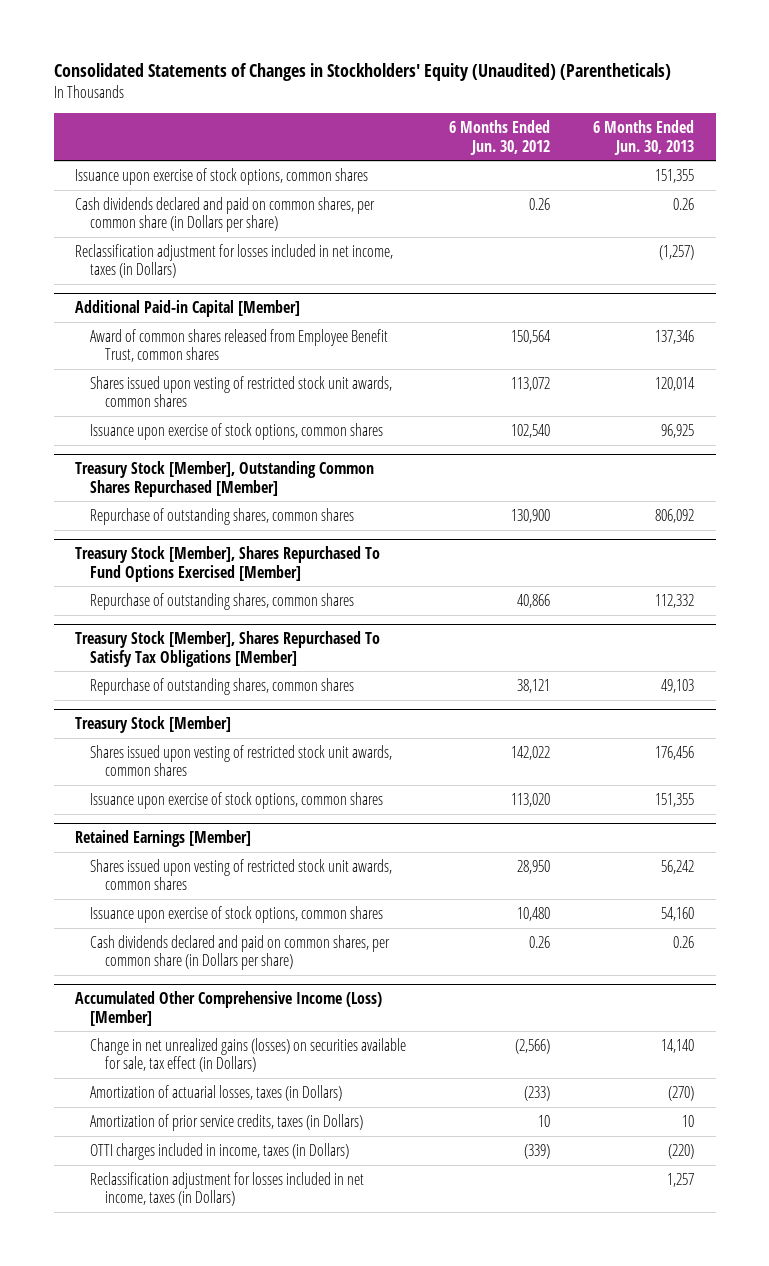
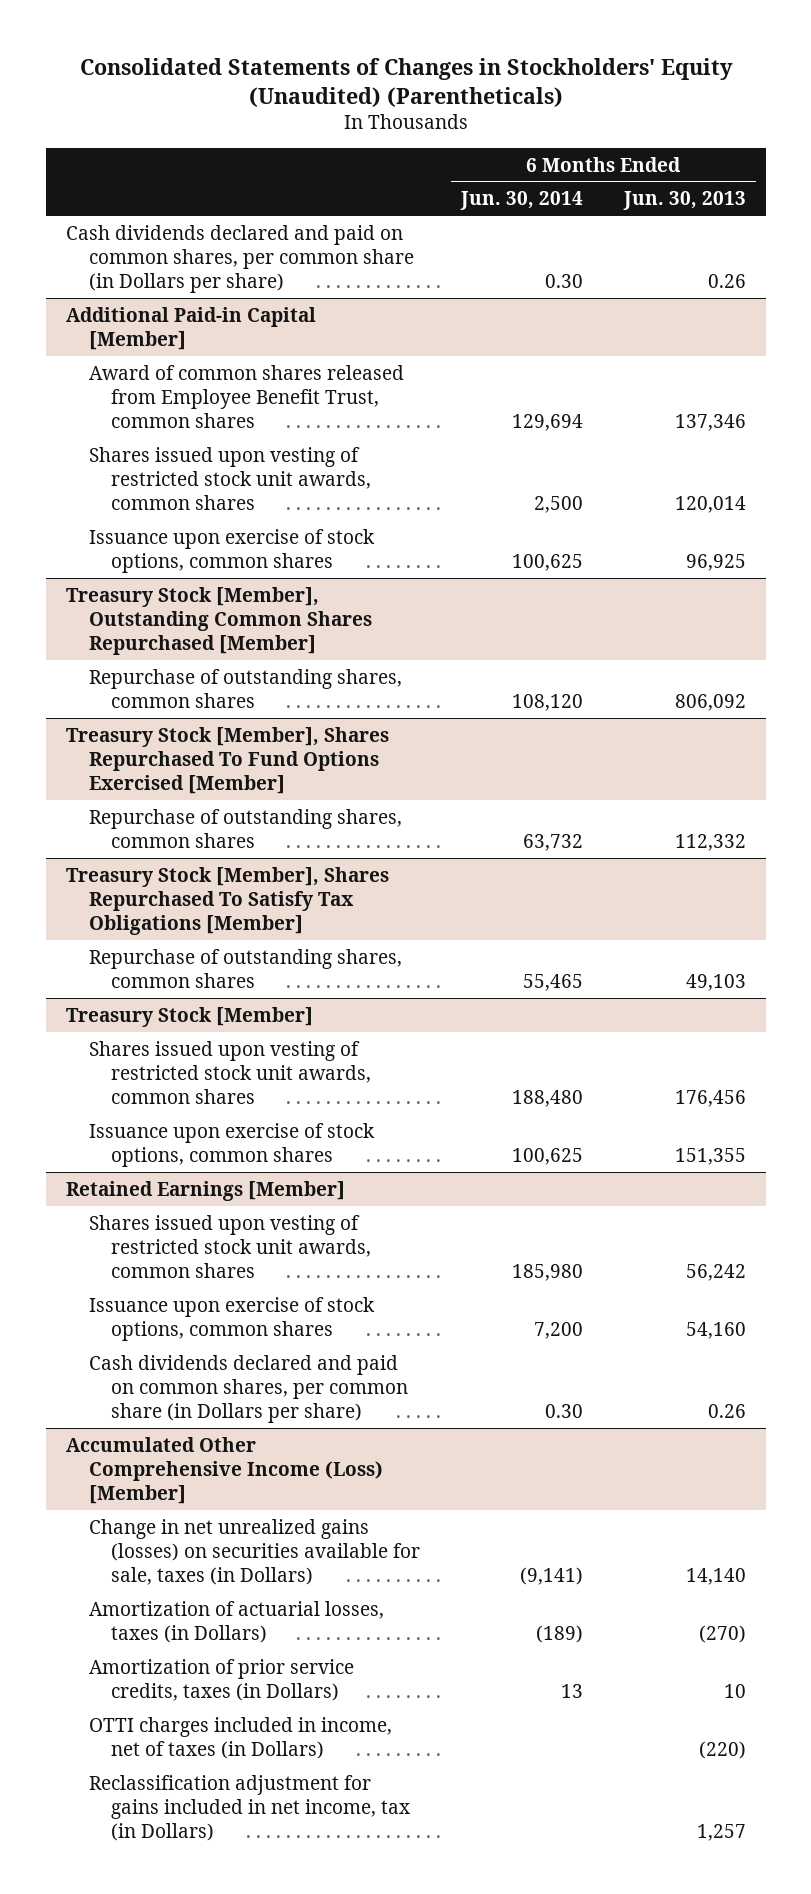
- | 6 Months Ended Jun. 30, 2012 | 6 Months Ended Jun. 30, 2013
+ | 6 Months Ended Jun. 30, 2014 | 6 Months Ended Jun. 30, 2013
- Issuance upon exercise of stock options, common shares | | 151,355
- Reclassification adjustment for losses included in net income, taxes (in Dollars) | | (1,257)
@ Accumulated Other Comprehensive Income (Loss) [Member]
- Change in net unrealized gains (losses) on securities available for sale, tax effect (in Dollars) | (2,566) | 14,140
+ Change in net unrealized gains (losses) on securities available for sale, taxes (in Dollars) | (9,141) | 14,140
- OTTI charges included in income, taxes (in Dollars) | (339) | (220)
- Reclassification adjustment for losses included in net income, taxes (in Dollars) | | 1,257
+ OTTI charges included in income, net of taxes (in Dollars) | | (220)
+ Reclassification adjustment for gains included in net income, tax (in Dollars) | | 1,257

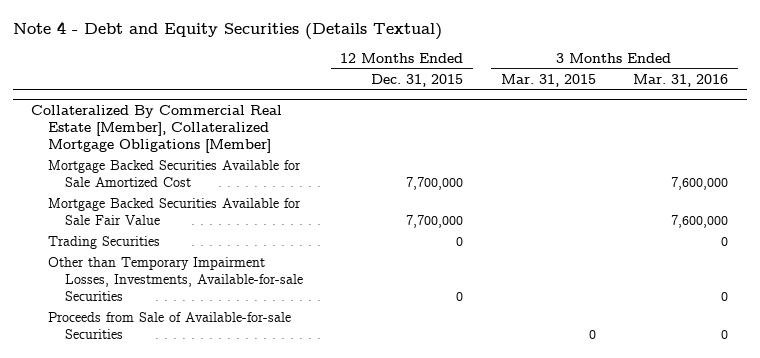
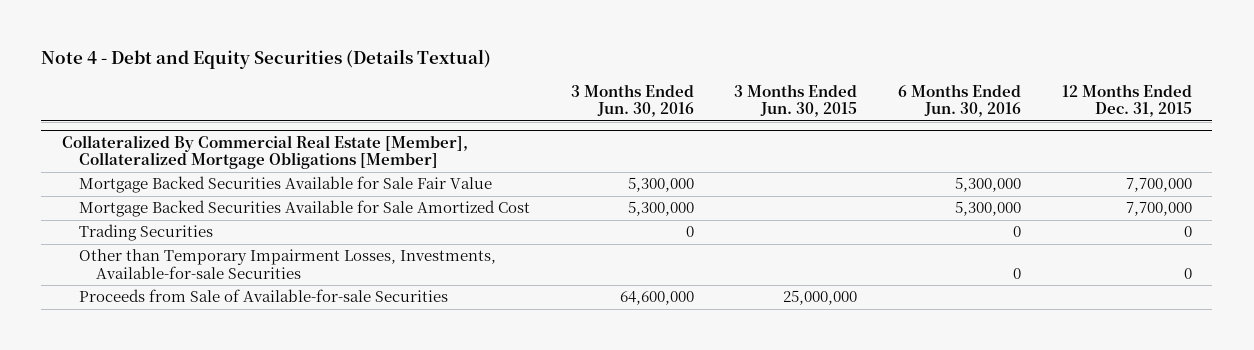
- | 12 Months Ended Dec. 31, 2015 | 3 Months Ended Mar. 31, 2015 | 3 Months Ended Mar. 31, 2016
+ | 3 Months Ended Jun. 30, 2016 | 3 Months Ended Jun. 30, 2015 | 6 Months Ended Jun. 30, 2016 | 12 Months Ended Dec. 31, 2015
@ Collateralized By Commercial Real Estate [Member], Collateralized Mortgage Obligations [Member]
moved down: Mortgage Backed Securities Available for Sale Amortized Cost | 5,300,000 | | 5,300,000 | 7,700,000

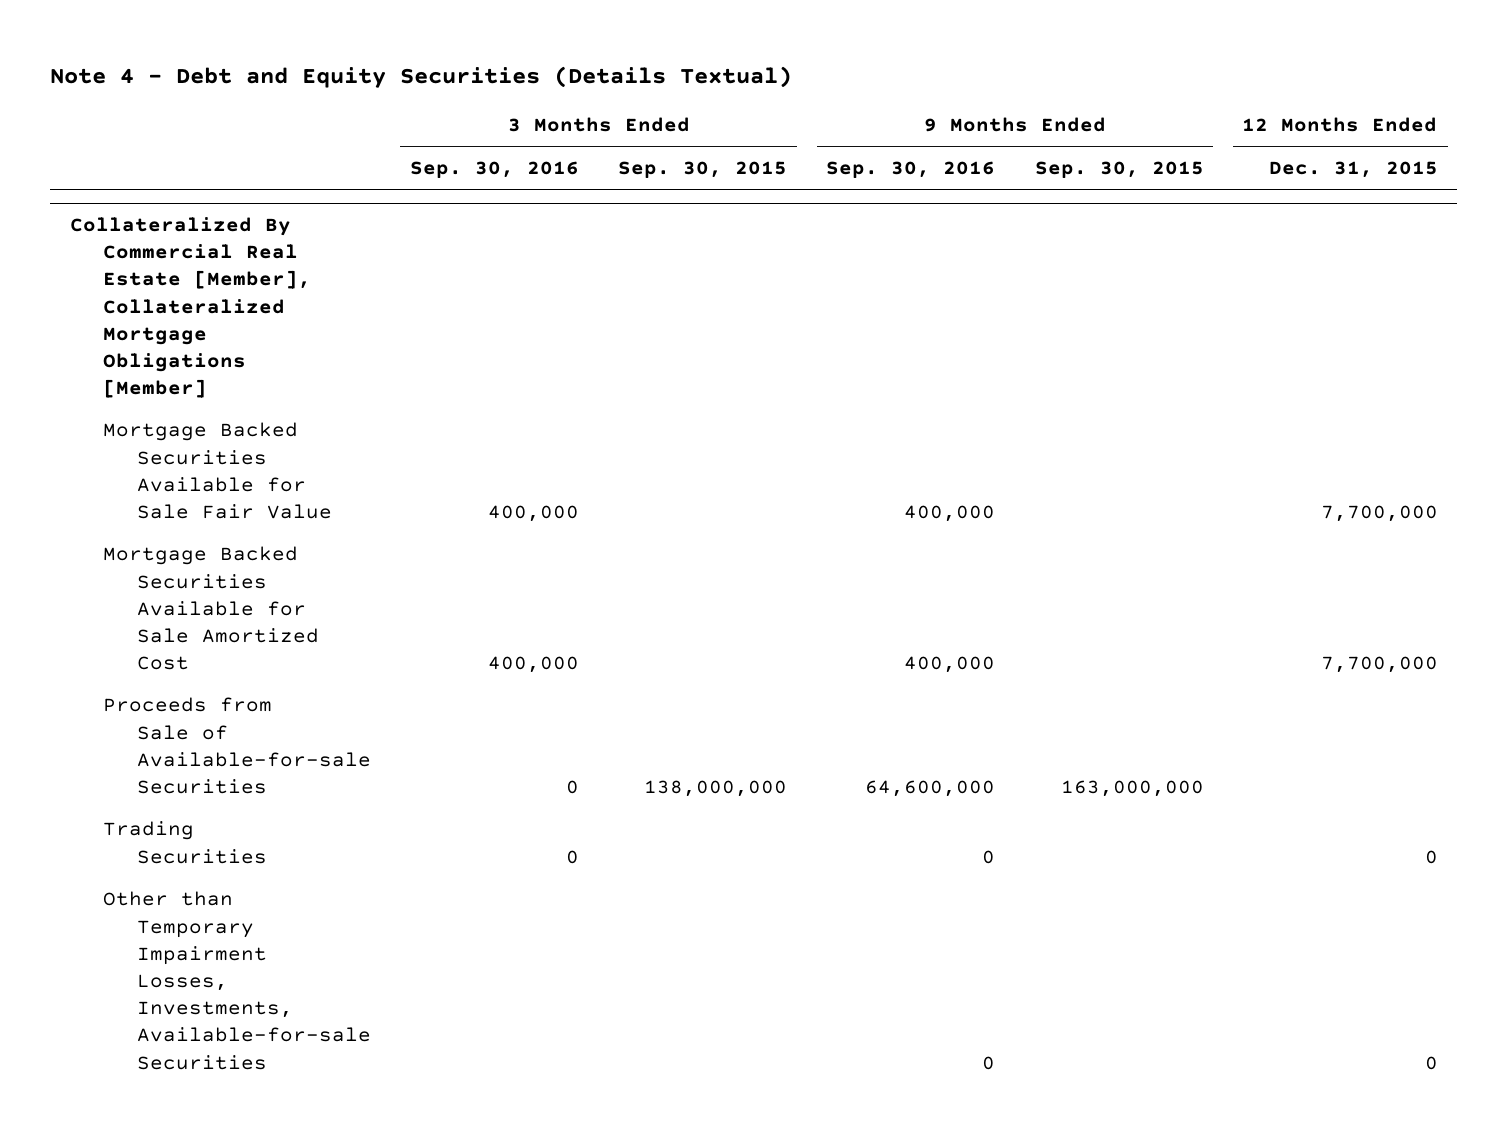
- | 3 Months Ended Jun. 30, 2016 | 3 Months Ended Jun. 30, 2015 | 6 Months Ended Jun. 30, 2016 | 12 Months Ended Dec. 31, 2015
+ | 3 Months Ended Sep. 30, 2016 | 3 Months Ended Sep. 30, 2015 | 9 Months Ended Sep. 30, 2016 | 9 Months Ended Sep. 30, 2015 | 12 Months Ended Dec. 31, 2015
@ Collateralized By Commercial Real Estate [Member], Collateralized Mortgage Obligations [Member]
moved up: Proceeds from Sale of Available-for-sale Securities | 0 | 138,000,000 | 64,600,000 | 163,000,000 |

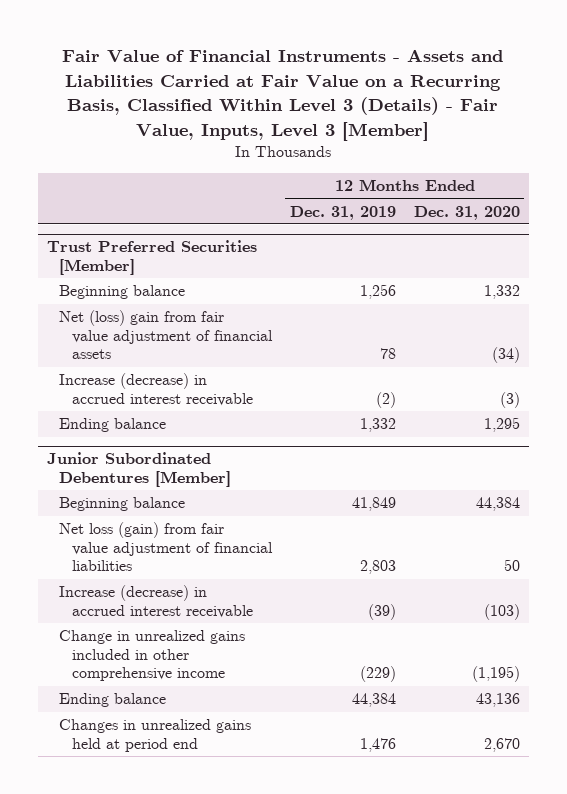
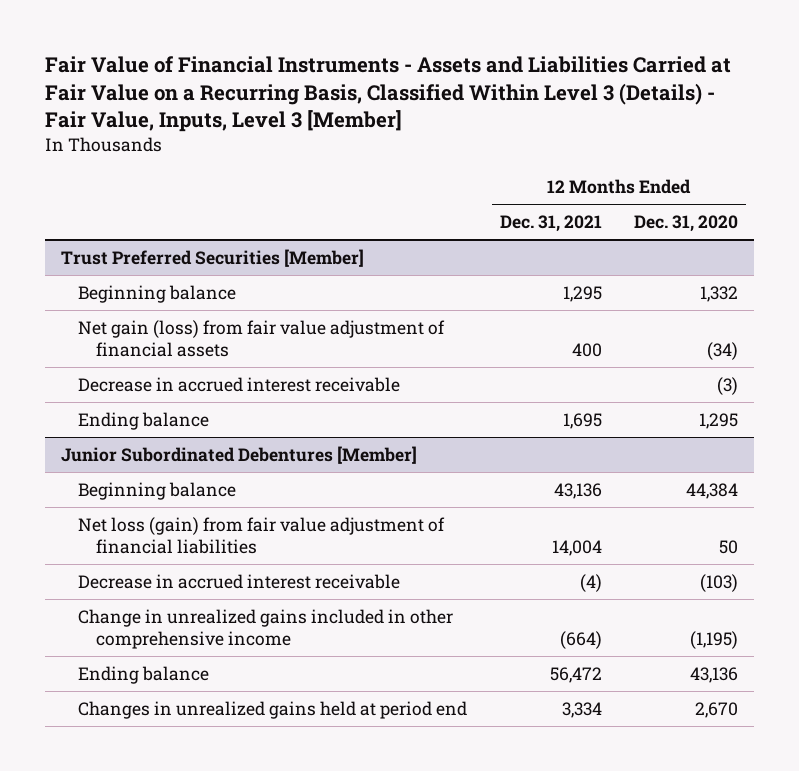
- | 12 Months Ended Dec. 31, 2019 | 12 Months Ended Dec. 31, 2020
+ | 12 Months Ended Dec. 31, 2021 | 12 Months Ended Dec. 31, 2020
@ Trust Preferred Securities [Member]
- Net (loss) gain from fair value adjustment of financial assets | 78 | (34)
- Increase (decrease) in accrued interest receivable | (2) | (3)
+ Net gain (loss) from fair value adjustment of financial assets | 400 | (34)
+ Decrease in accrued interest receivable | | (3)
@ Junior Subordinated Debentures [Member]
- Increase (decrease) in accrued interest receivable | (39) | (103)
+ Decrease in accrued interest receivable | (4) | (103)

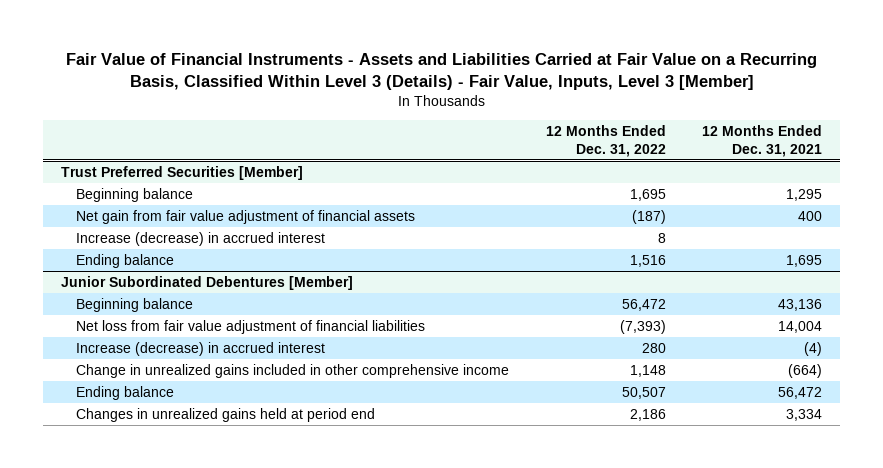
- | 12 Months Ended Dec. 31, 2021 | 12 Months Ended Dec. 31, 2020
+ | 12 Months Ended Dec. 31, 2022 | 12 Months Ended Dec. 31, 2021
@ Trust Preferred Securities [Member]
- Net gain (loss) from fair value adjustment of financial assets | 400 | (34)
- Decrease in accrued interest receivable | | (3)
+ Net gain from fair value adjustment of financial assets | (187) | 400
+ Increase (decrease) in accrued interest | 8 |
@ Junior Subordinated Debentures [Member]
- Net loss (gain) from fair value adjustment of financial liabilities | 14,004 | 50
- Decrease in accrued interest receivable | (4) | (103)
+ Net loss from fair value adjustment of financial liabilities | (7,393) | 14,004
+ Increase (decrease) in accrued interest | 280 | (4)

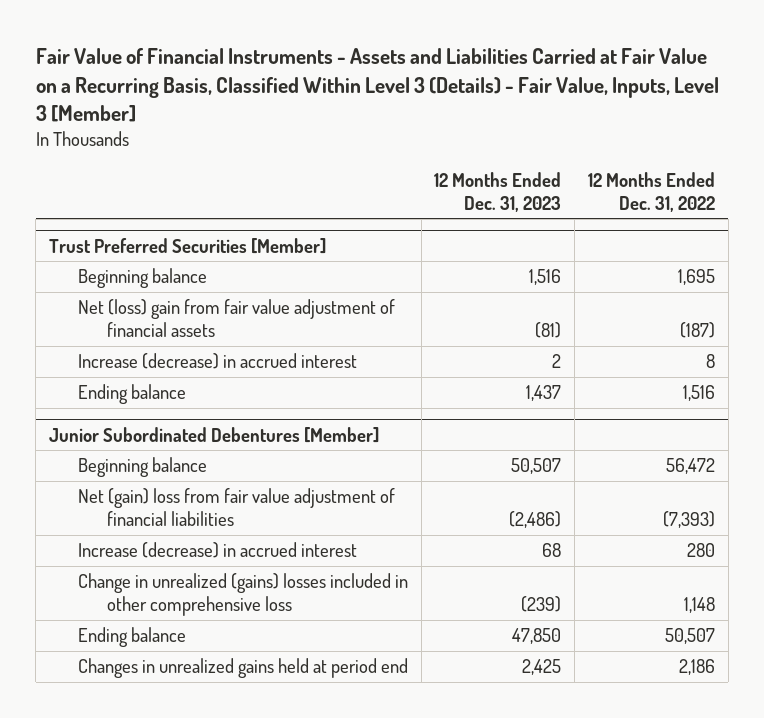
- | 12 Months Ended Dec. 31, 2022 | 12 Months Ended Dec. 31, 2021
+ | 12 Months Ended Dec. 31, 2023 | 12 Months Ended Dec. 31, 2022
@ Trust Preferred Securities [Member]
- Net gain from fair value adjustment of financial assets | (187) | 400
+ Net (loss) gain from fair value adjustment of financial assets | (81) | (187)
@ Junior Subordinated Debentures [Member]
- Net loss from fair value adjustment of financial liabilities | (7,393) | 14,004
+ Net (gain) loss from fair value adjustment of financial liabilities | (2,486) | (7,393)
- Change in unrealized gains included in other comprehensive income | 1,148 | (664)
+ Change in unrealized (gains) losses included in other comprehensive loss | (239) | 1,148

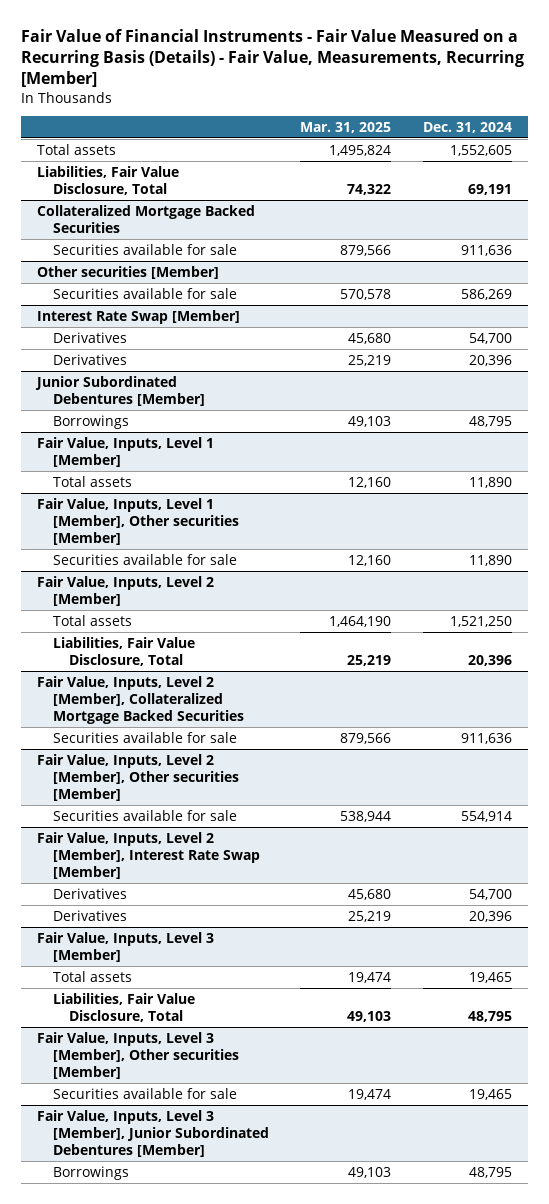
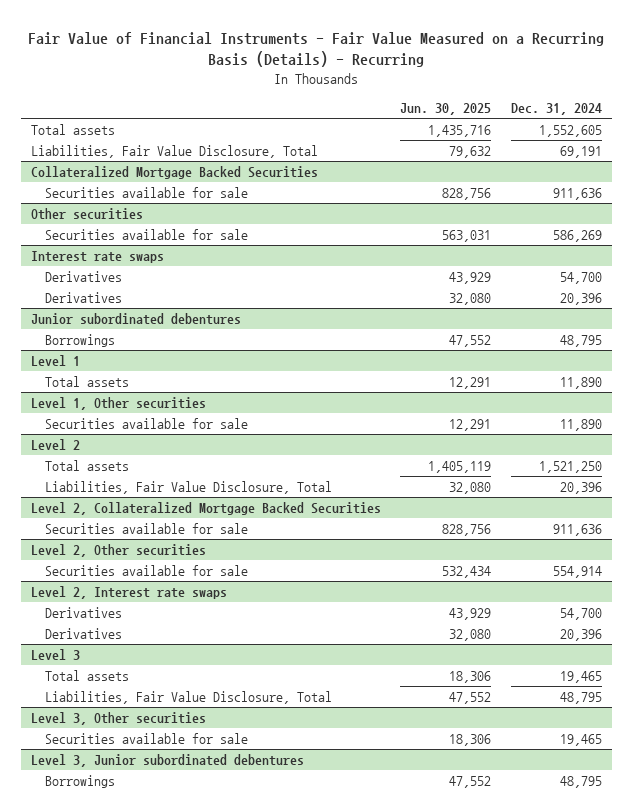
- Fair Value of Financial Instruments - Fair Value Measured on a Recurring Basis (Details) - Fair Value, Measurements, Recurring [Member]
+ Fair Value of Financial Instruments - Fair Value Measured on a Recurring Basis (Details) - Recurring
- | Mar. 31, 2025 | Dec. 31, 2024
+ | Jun. 30, 2025 | Dec. 31, 2024
- Other securities [Member]
+ Other securities
- Interest Rate Swap [Member]
+ Interest rate swaps
- Junior Subordinated Debentures [Member]
+ Junior subordinated debentures
- Fair Value, Inputs, Level 1 [Member]
+ Level 1
- Fair Value, Inputs, Level 1 [Member], Other securities [Member]
+ Level 1, Other securities
- Fair Value, Inputs, Level 2 [Member]
+ Level 2
- Fair Value, Inputs, Level 2 [Member], Collateralized Mortgage Backed Securities
+ Level 2, Collateralized Mortgage Backed Securities
- Fair Value, Inputs, Level 2 [Member], Other securities [Member]
+ Level 2, Other securities
- Fair Value, Inputs, Level 2 [Member], Interest Rate Swap [Member]
+ Level 2, Interest rate swaps
- Fair Value, Inputs, Level 3 [Member]
+ Level 3
- Fair Value, Inputs, Level 3 [Member], Other securities [Member]
+ Level 3, Other securities
- Fair Value, Inputs, Level 3 [Member], Junior Subordinated Debentures [Member]
+ Level 3, Junior subordinated debentures

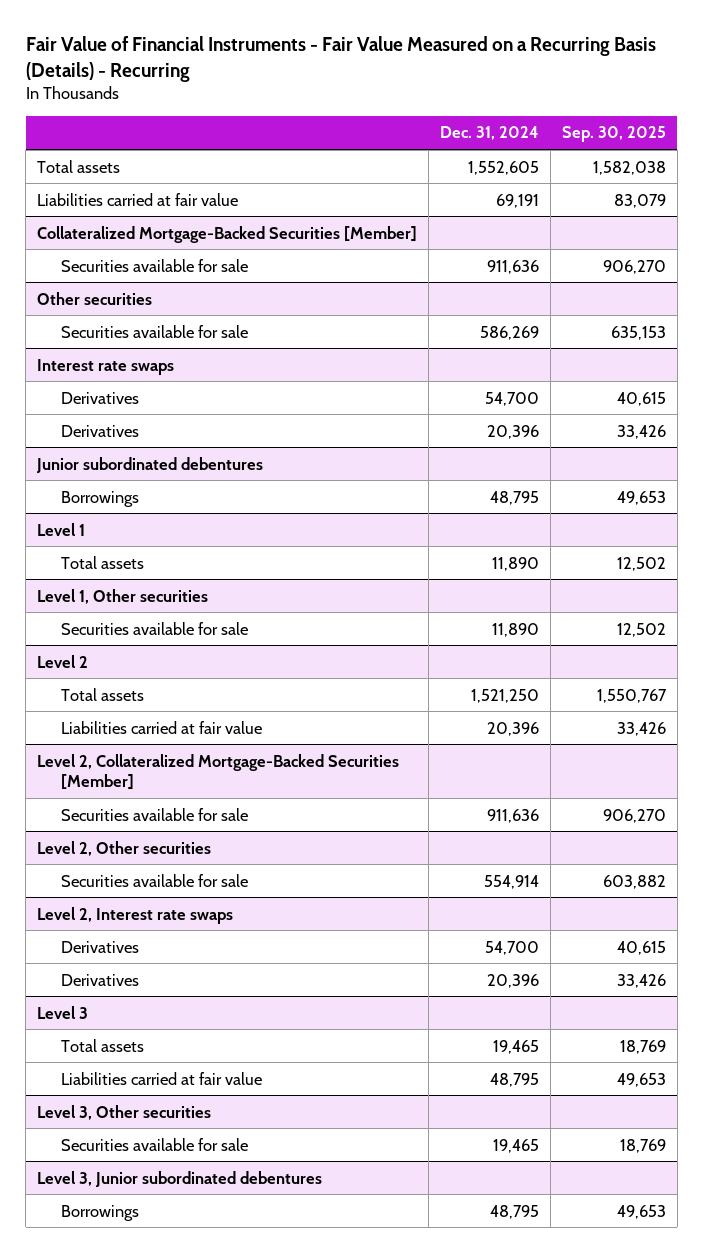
- | Jun. 30, 2025 | Dec. 31, 2024
+ | Dec. 31, 2024 | Sep. 30, 2025
- Liabilities, Fair Value Disclosure, Total | 79,632 | 69,191
- Collateralized Mortgage Backed Securities
+ Liabilities carried at fair value | 69,191 | 83,079
+ Collateralized Mortgage-Backed Securities [Member]
@ Level 2
- Liabilities, Fair Value Disclosure, Total | 32,080 | 20,396
- Level 2, Collateralized Mortgage Backed Securities
@ Level 2
+ Liabilities carried at fair value | 20,396 | 33,426
+ Level 2, Collateralized Mortgage-Backed Securities [Member]
@ Level 3
- Liabilities, Fair Value Disclosure, Total | 47,552 | 48,795
+ Liabilities carried at fair value | 48,795 | 49,653

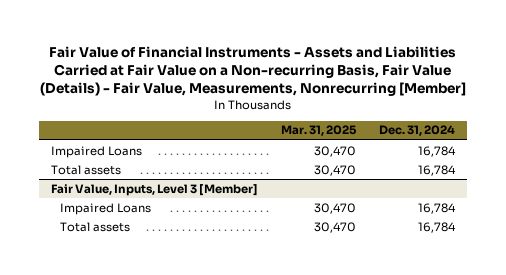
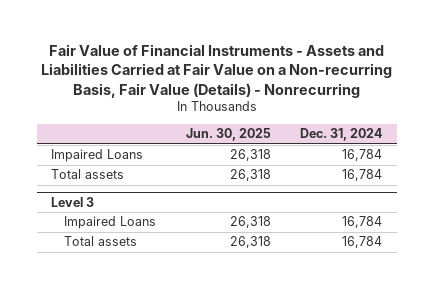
- Fair Value of Financial Instruments - Assets and Liabilities Carried at Fair Value on a Non-recurring Basis, Fair Value (Details) - Fair Value, Measurements, Nonrecurring [Member]
+ Fair Value of Financial Instruments - Assets and Liabilities Carried at Fair Value on a Non-recurring Basis, Fair Value (Details) - Nonrecurring
- | Mar. 31, 2025 | Dec. 31, 2024
+ | Jun. 30, 2025 | Dec. 31, 2024
- Fair Value, Inputs, Level 3 [Member]
+ Level 3

